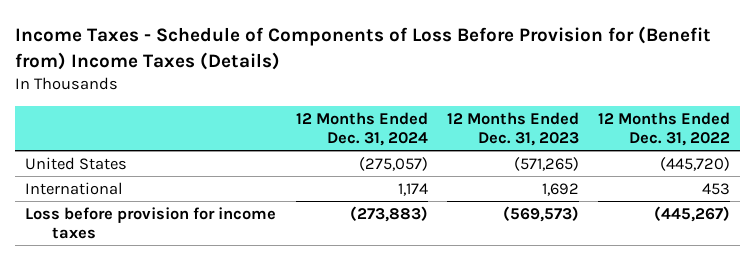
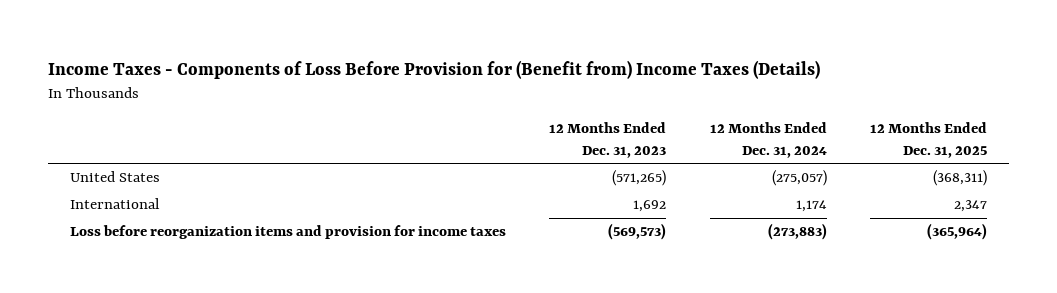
- Income Taxes - Schedule of Components of Loss Before Provision for (Benefit from) Income Taxes (Details)
+ Income Taxes - Components of Loss Before Provision for (Benefit from) Income Taxes (Details)
- | 12 Months Ended Dec. 31, 2024 | 12 Months Ended Dec. 31, 2023 | 12 Months Ended Dec. 31, 2022
+ | 12 Months Ended Dec. 31, 2023 | 12 Months Ended Dec. 31, 2024 | 12 Months Ended Dec. 31, 2025
- Loss before provision for income taxes | (273,883) | (569,573) | (445,267)
+ Loss before reorganization items and provision for income taxes | (569,573) | (273,883) | (365,964)

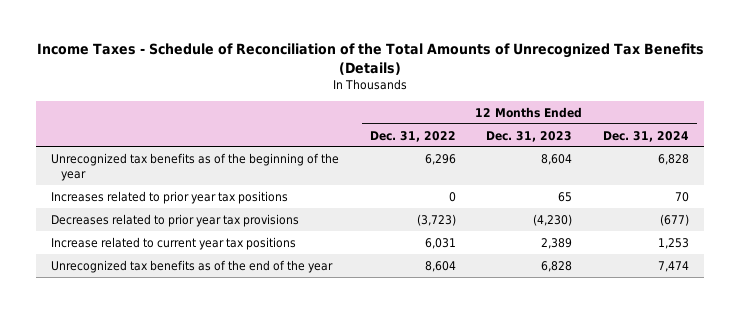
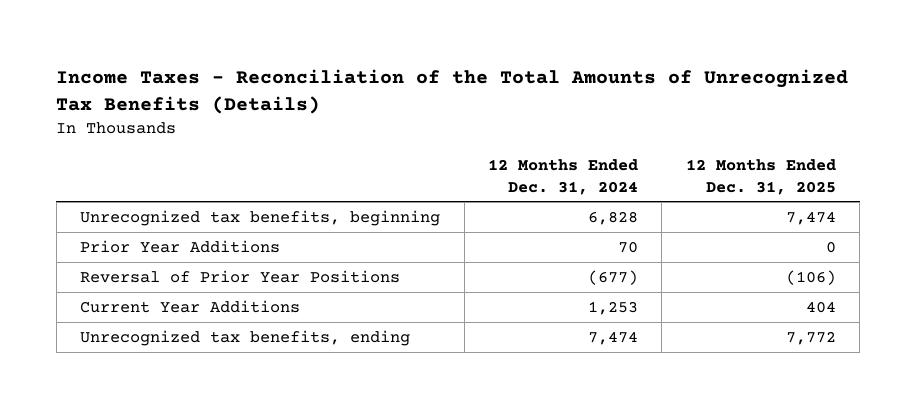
- Income Taxes - Schedule of Reconciliation of the Total Amounts of Unrecognized Tax Benefits (Details)
+ Income Taxes - Reconciliation of the Total Amounts of Unrecognized Tax Benefits (Details)
- | 12 Months Ended Dec. 31, 2022 | 12 Months Ended Dec. 31, 2023 | 12 Months Ended Dec. 31, 2024
+ | 12 Months Ended Dec. 31, 2024 | 12 Months Ended Dec. 31, 2025
- Unrecognized tax benefits as of the beginning of the year | 6,296 | 8,604 | 6,828
- Increases related to prior year tax positions | 0 | 65 | 70
- Decreases related to prior year tax provisions | (3,723) | (4,230) | (677)
- Increase related to current year tax positions | 6,031 | 2,389 | 1,253
- Unrecognized tax benefits as of the end of the year | 8,604 | 6,828 | 7,474
+ Unrecognized tax benefits, beginning | 6,828 | 7,474
+ Prior Year Additions | 70 | 0
+ Reversal of Prior Year Positions | (677) | (106)
+ Current Year Additions | 1,253 | 404
+ Unrecognized tax benefits, ending | 7,474 | 7,772

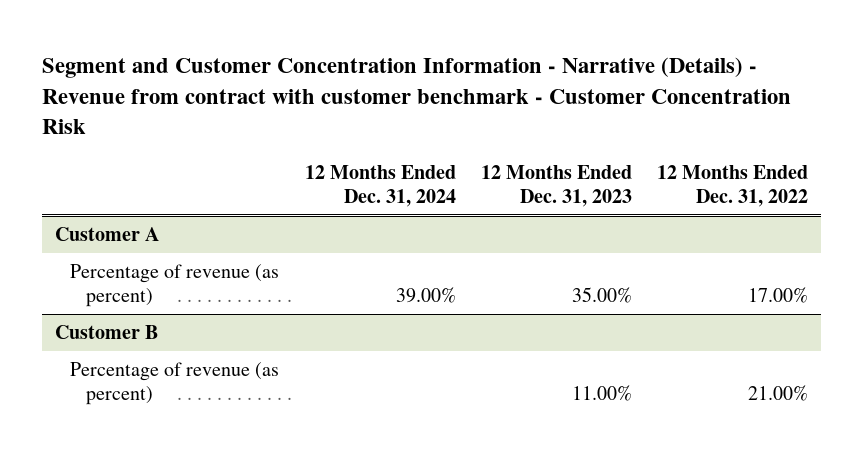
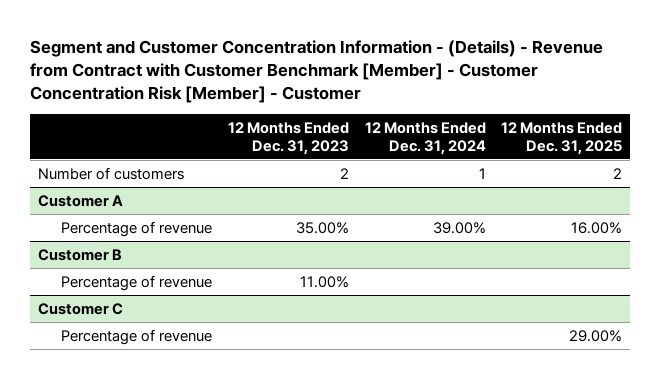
- Segment and Customer Concentration Information - Narrative (Details) - Revenue from contract with customer benchmark - Customer Concentration Risk
+ Segment and Customer Concentration Information - (Details) - Revenue from Contract with Customer Benchmark [Member] - Customer Concentration Risk [Member] - Customer
- | 12 Months Ended Dec. 31, 2024 | 12 Months Ended Dec. 31, 2023 | 12 Months Ended Dec. 31, 2022
+ | 12 Months Ended Dec. 31, 2023 | 12 Months Ended Dec. 31, 2024 | 12 Months Ended Dec. 31, 2025
+ Number of customers | 2 | 1 | 2
@ Customer A
- Percentage of revenue (as percent) | 39.00% | 35.00% | 17.00%
+ Percentage of revenue | 35.00% | 39.00% | 16.00%
@ Customer B
- Percentage of revenue (as percent) | | 11.00% | 21.00%
+ Percentage of revenue | 11.00% | |
+ Customer C
+ Percentage of revenue | | | 29.00%

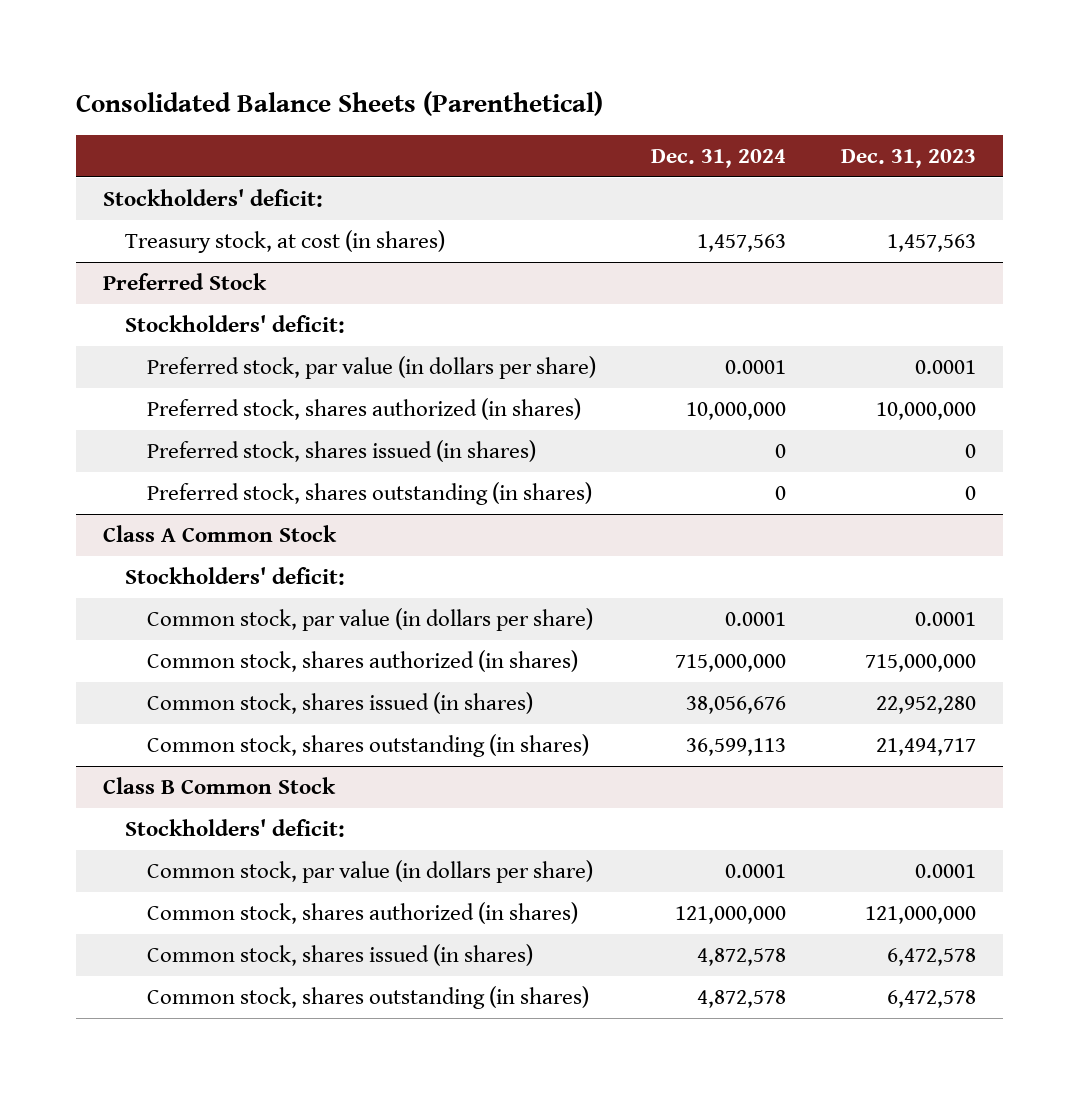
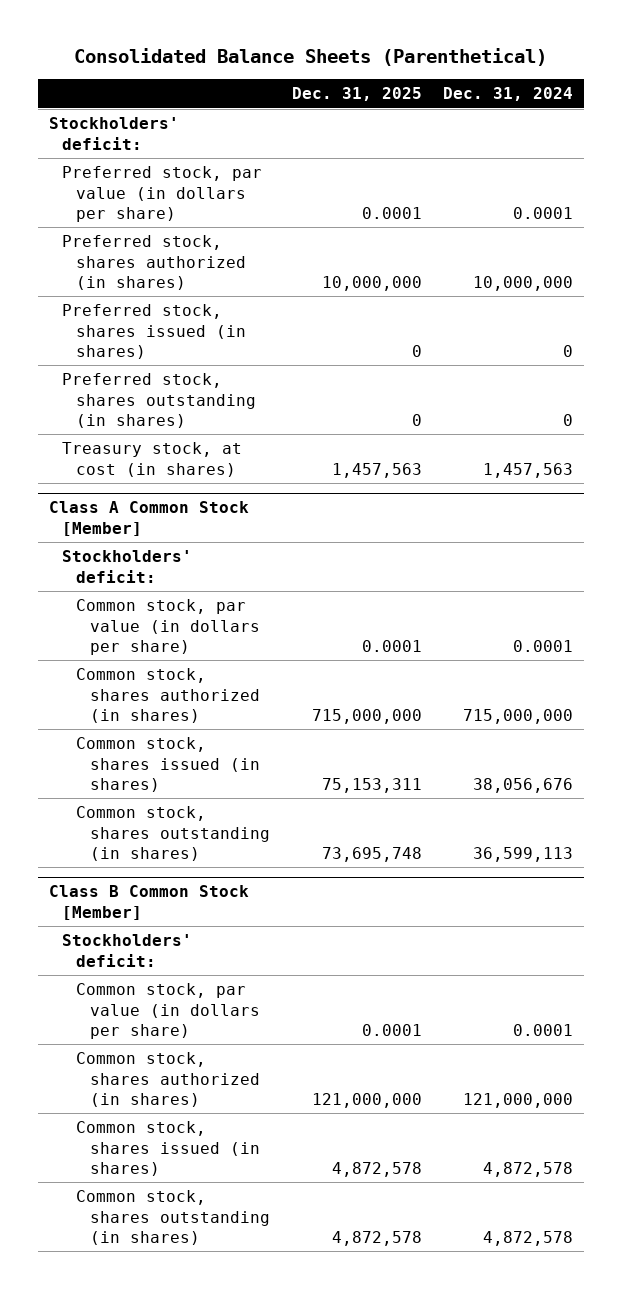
- | Dec. 31, 2024 | Dec. 31, 2023
+ | Dec. 31, 2025 | Dec. 31, 2024
- Preferred Stock
- Stockholders' deficit:
- Class A Common Stock
moved down: Treasury stock, at cost (in shares) | 1,457,563 | 1,457,563
+ Class A Common Stock [Member]
- Class B Common Stock
+ Class B Common Stock [Member]

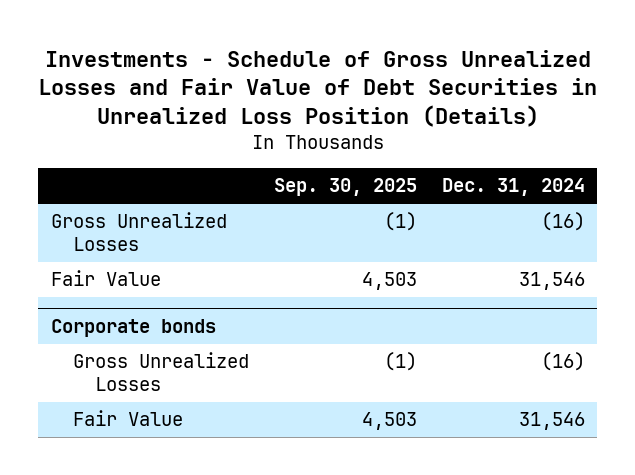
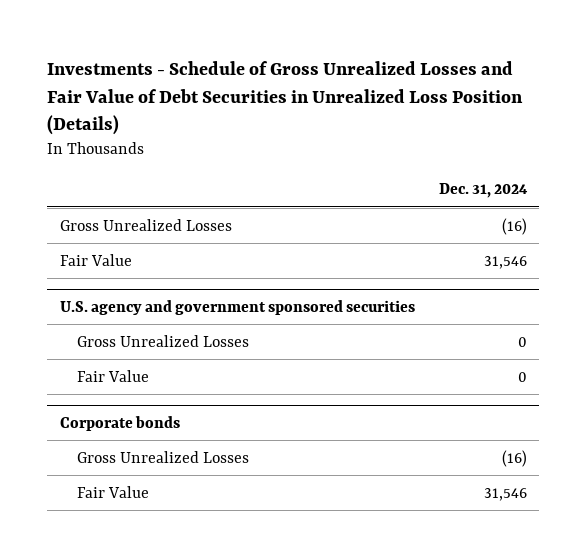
- | Sep. 30, 2025 | Dec. 31, 2024
+ | Dec. 31, 2024
+ U.S. agency and government sponsored securities
+ Gross Unrealized Losses | 0
+ Fair Value | 0

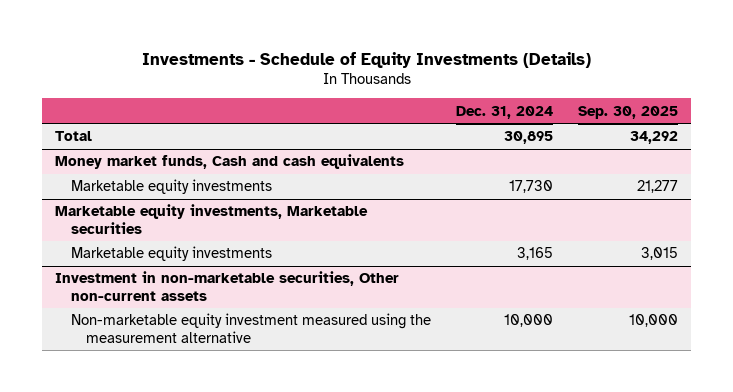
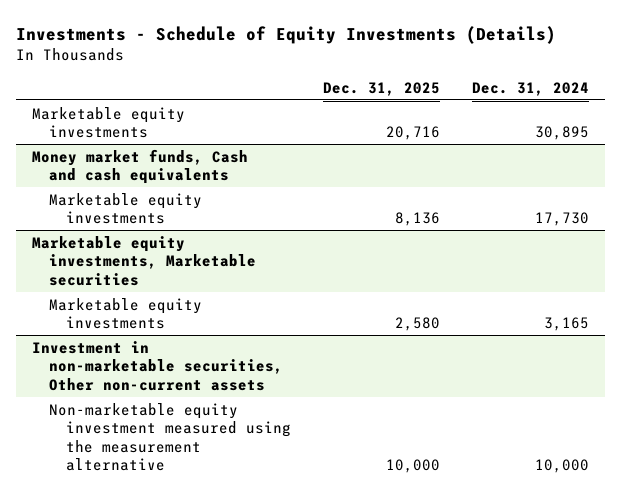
- | Dec. 31, 2024 | Sep. 30, 2025
+ | Dec. 31, 2025 | Dec. 31, 2024
- Total | 30,895 | 34,292
+ Marketable equity investments | 20,716 | 30,895

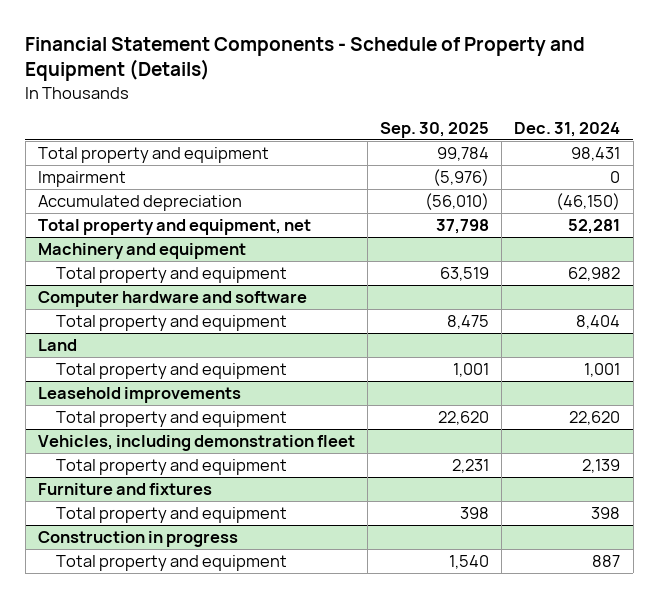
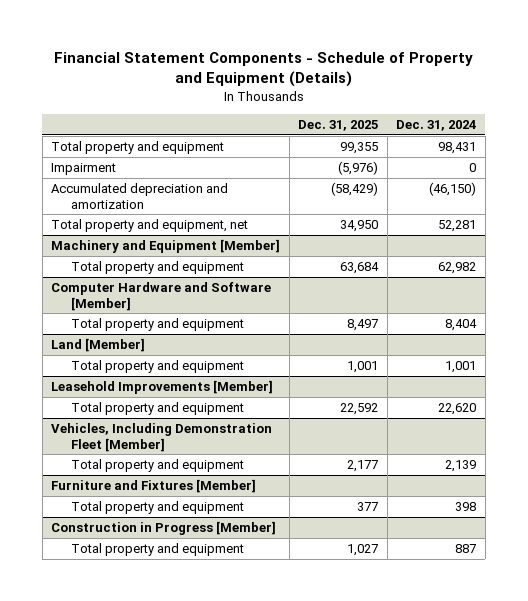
- | Sep. 30, 2025 | Dec. 31, 2024
+ | Dec. 31, 2025 | Dec. 31, 2024
- Accumulated depreciation | (56,010) | (46,150)
+ Accumulated depreciation and amortization | (58,429) | (46,150)
- Machinery and equipment
+ Machinery and Equipment [Member]
- Computer hardware and software
+ Computer Hardware and Software [Member]
- Land
+ Land [Member]
- Leasehold improvements
+ Leasehold Improvements [Member]
- Vehicles, including demonstration fleet
+ Vehicles, Including Demonstration Fleet [Member]
- Furniture and fixtures
+ Furniture and Fixtures [Member]
- Construction in progress
+ Construction in Progress [Member]

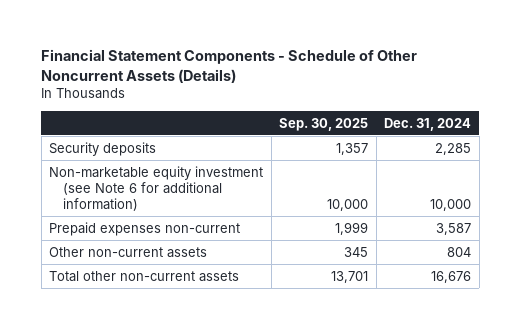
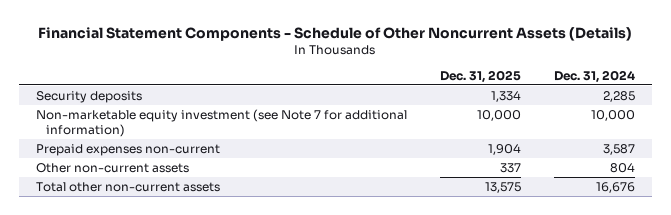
- | Sep. 30, 2025 | Dec. 31, 2024
+ | Dec. 31, 2025 | Dec. 31, 2024
- Non-marketable equity investment (see Note 6 for additional information) | 10,000 | 10,000
+ Non-marketable equity investment (see Note 7 for additional information) | 10,000 | 10,000

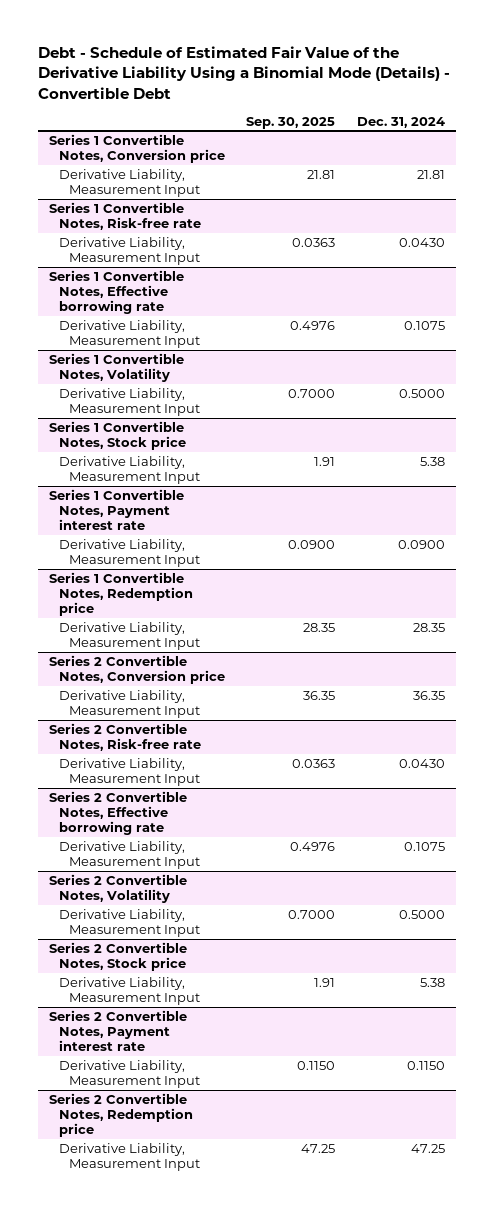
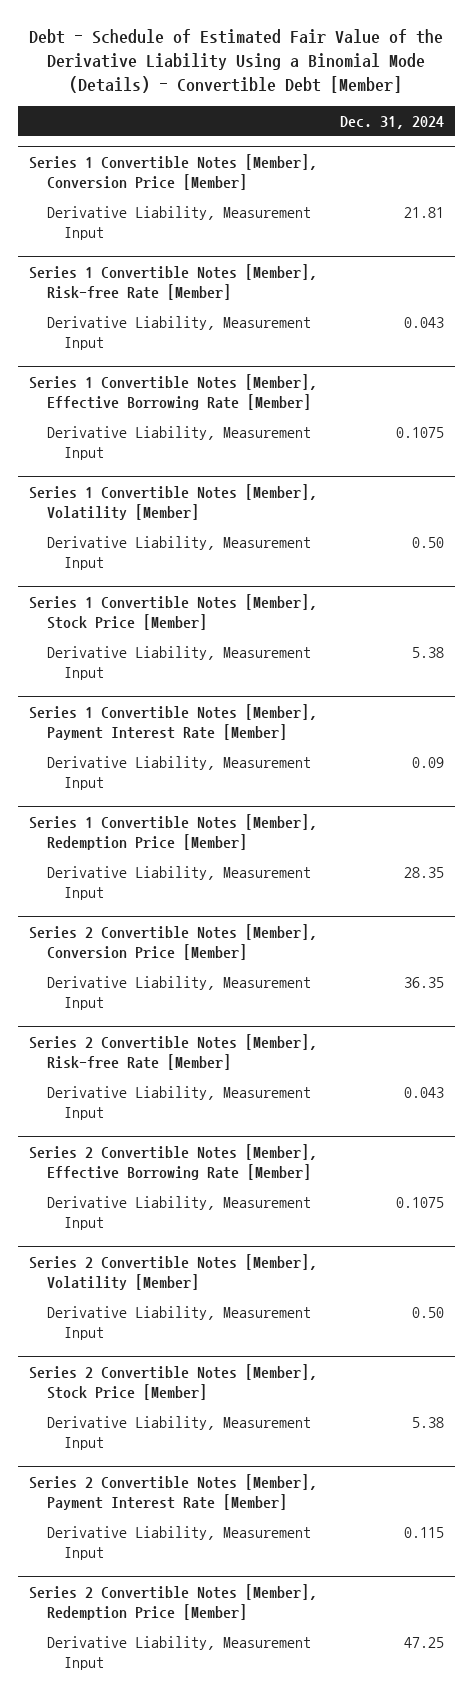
- Debt - Schedule of Estimated Fair Value of the Derivative Liability Using a Binomial Mode (Details) - Convertible Debt
+ Debt - Schedule of Estimated Fair Value of the Derivative Liability Using a Binomial Mode (Details) - Convertible Debt [Member]
- | Sep. 30, 2025 | Dec. 31, 2024
+ | Dec. 31, 2024
- Series 1 Convertible Notes, Conversion price
+ Series 1 Convertible Notes [Member], Conversion Price [Member]
- Series 1 Convertible Notes, Risk-free rate
- Derivative Liability, Measurement Input | 0.0363 | 0.0430
- Series 1 Convertible Notes, Effective borrowing rate
+ Series 1 Convertible Notes [Member], Risk-free Rate [Member]
+ Derivative Liability, Measurement Input | 0.043
+ Series 1 Convertible Notes [Member], Effective Borrowing Rate [Member]
- Series 1 Convertible Notes, Volatility
- Derivative Liability, Measurement Input | 0.7000 | 0.5000
- Series 1 Convertible Notes, Stock price
+ Series 1 Convertible Notes [Member], Volatility [Member]
+ Derivative Liability, Measurement Input | 0.50
+ Series 1 Convertible Notes [Member], Stock Price [Member]
- Series 1 Convertible Notes, Payment interest rate
- Derivative Liability, Measurement Input | 0.0900 | 0.0900
- Series 1 Convertible Notes, Redemption price
+ Series 1 Convertible Notes [Member], Payment Interest Rate [Member]
+ Derivative Liability, Measurement Input | 0.09
+ Series 1 Convertible Notes [Member], Redemption Price [Member]
- Series 2 Convertible Notes, Conversion price
+ Series 2 Convertible Notes [Member], Conversion Price [Member]
- Series 2 Convertible Notes, Risk-free rate
- Derivative Liability, Measurement Input | 0.0363 | 0.0430
- Series 2 Convertible Notes, Effective borrowing rate
+ Series 2 Convertible Notes [Member], Risk-free Rate [Member]
+ Derivative Liability, Measurement Input | 0.043
+ Series 2 Convertible Notes [Member], Effective Borrowing Rate [Member]
- Series 2 Convertible Notes, Volatility
- Derivative Liability, Measurement Input | 0.7000 | 0.5000
- Series 2 Convertible Notes, Stock price
+ Series 2 Convertible Notes [Member], Volatility [Member]
+ Derivative Liability, Measurement Input | 0.50
+ Series 2 Convertible Notes [Member], Stock Price [Member]
- Series 2 Convertible Notes, Payment interest rate
- Derivative Liability, Measurement Input | 0.1150 | 0.1150
- Series 2 Convertible Notes, Redemption price
+ Series 2 Convertible Notes [Member], Payment Interest Rate [Member]
+ Derivative Liability, Measurement Input | 0.115
+ Series 2 Convertible Notes [Member], Redemption Price [Member]

